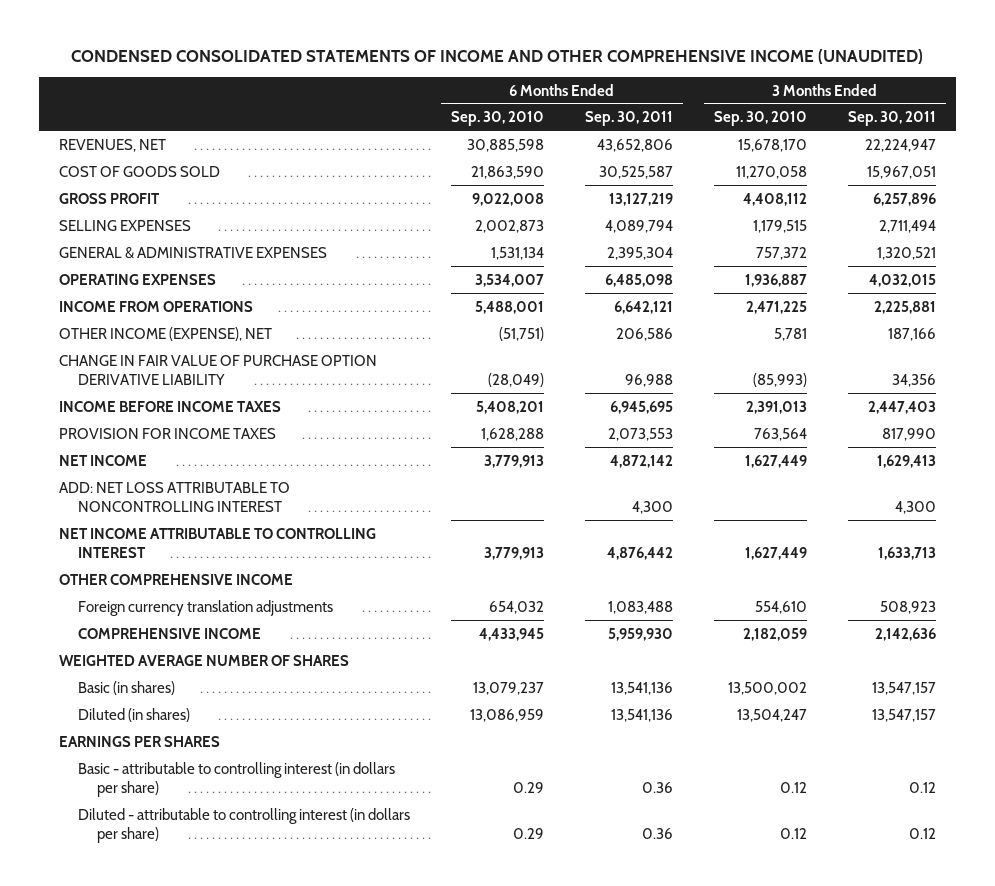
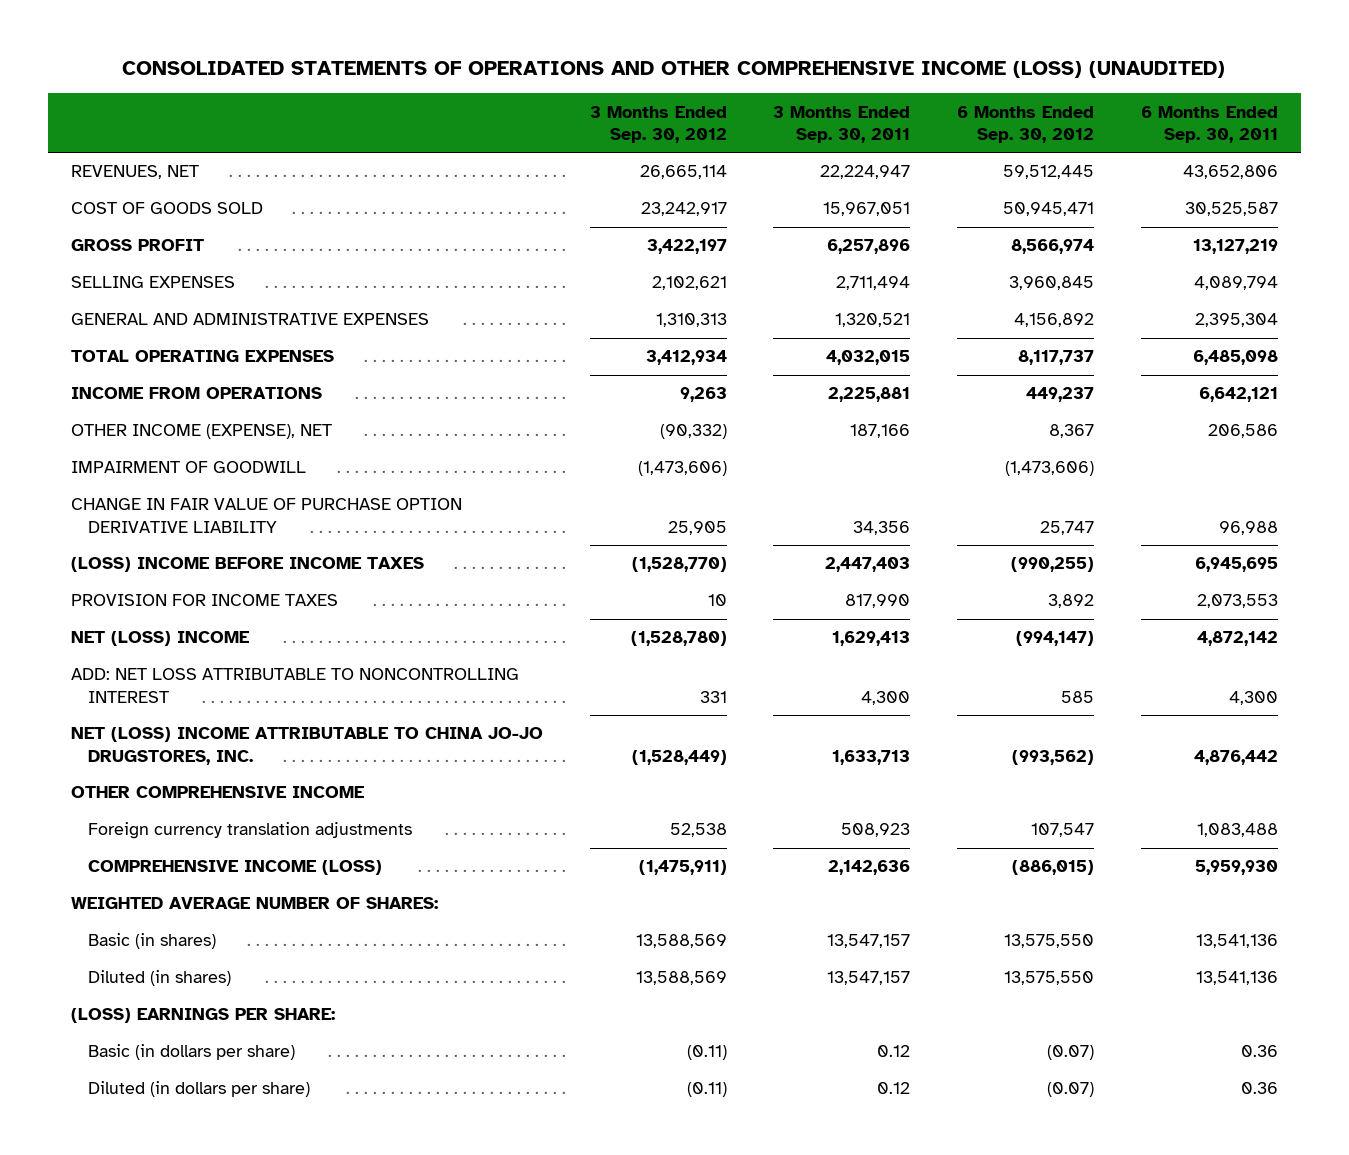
- CONDENSED CONSOLIDATED STATEMENTS OF INCOME AND OTHER COMPREHENSIVE INCOME (UNAUDITED)
+ CONSOLIDATED STATEMENTS OF OPERATIONS AND OTHER COMPREHENSIVE INCOME (LOSS) (UNAUDITED)
- | 6 Months Ended Sep. 30, 2010 | 6 Months Ended Sep. 30, 2011 | 3 Months Ended Sep. 30, 2010 | 3 Months Ended Sep. 30, 2011
+ | 3 Months Ended Sep. 30, 2012 | 3 Months Ended Sep. 30, 2011 | 6 Months Ended Sep. 30, 2012 | 6 Months Ended Sep. 30, 2011
- GENERAL & ADMINISTRATIVE EXPENSES | 1,531,134 | 2,395,304 | 757,372 | 1,320,521
- OPERATING EXPENSES | 3,534,007 | 6,485,098 | 1,936,887 | 4,032,015
+ GENERAL AND ADMINISTRATIVE EXPENSES | 1,310,313 | 1,320,521 | 4,156,892 | 2,395,304
+ TOTAL OPERATING EXPENSES | 3,412,934 | 4,032,015 | 8,117,737 | 6,485,098
+ IMPAIRMENT OF GOODWILL | (1,473,606) | | (1,473,606) |
- INCOME BEFORE INCOME TAXES | 5,408,201 | 6,945,695 | 2,391,013 | 2,447,403
+ (LOSS) INCOME BEFORE INCOME TAXES | (1,528,770) | 2,447,403 | (990,255) | 6,945,695
- NET INCOME | 3,779,913 | 4,872,142 | 1,627,449 | 1,629,413
+ NET (LOSS) INCOME | (1,528,780) | 1,629,413 | (994,147) | 4,872,142
- NET INCOME ATTRIBUTABLE TO CONTROLLING INTEREST | 3,779,913 | 4,876,442 | 1,627,449 | 1,633,713
+ NET (LOSS) INCOME ATTRIBUTABLE TO CHINA JO-JO DRUGSTORES, INC. | (1,528,449) | 1,633,713 | (993,562) | 4,876,442
- COMPREHENSIVE INCOME | 4,433,945 | 5,959,930 | 2,182,059 | 2,142,636
- WEIGHTED AVERAGE NUMBER OF SHARES
+ COMPREHENSIVE INCOME (LOSS) | (1,475,911) | 2,142,636 | (886,015) | 5,959,930
+ WEIGHTED AVERAGE NUMBER OF SHARES:
- EARNINGS PER SHARES
- Basic - attributable to controlling interest (in dollars per share) | 0.29 | 0.36 | 0.12 | 0.12
- Diluted - attributable to controlling interest (in dollars per share) | 0.29 | 0.36 | 0.12 | 0.12
+ (LOSS) EARNINGS PER SHARE:
+ Basic (in dollars per share) | (0.11) | 0.12 | (0.07) | 0.36
+ Diluted (in dollars per share) | (0.11) | 0.12 | (0.07) | 0.36

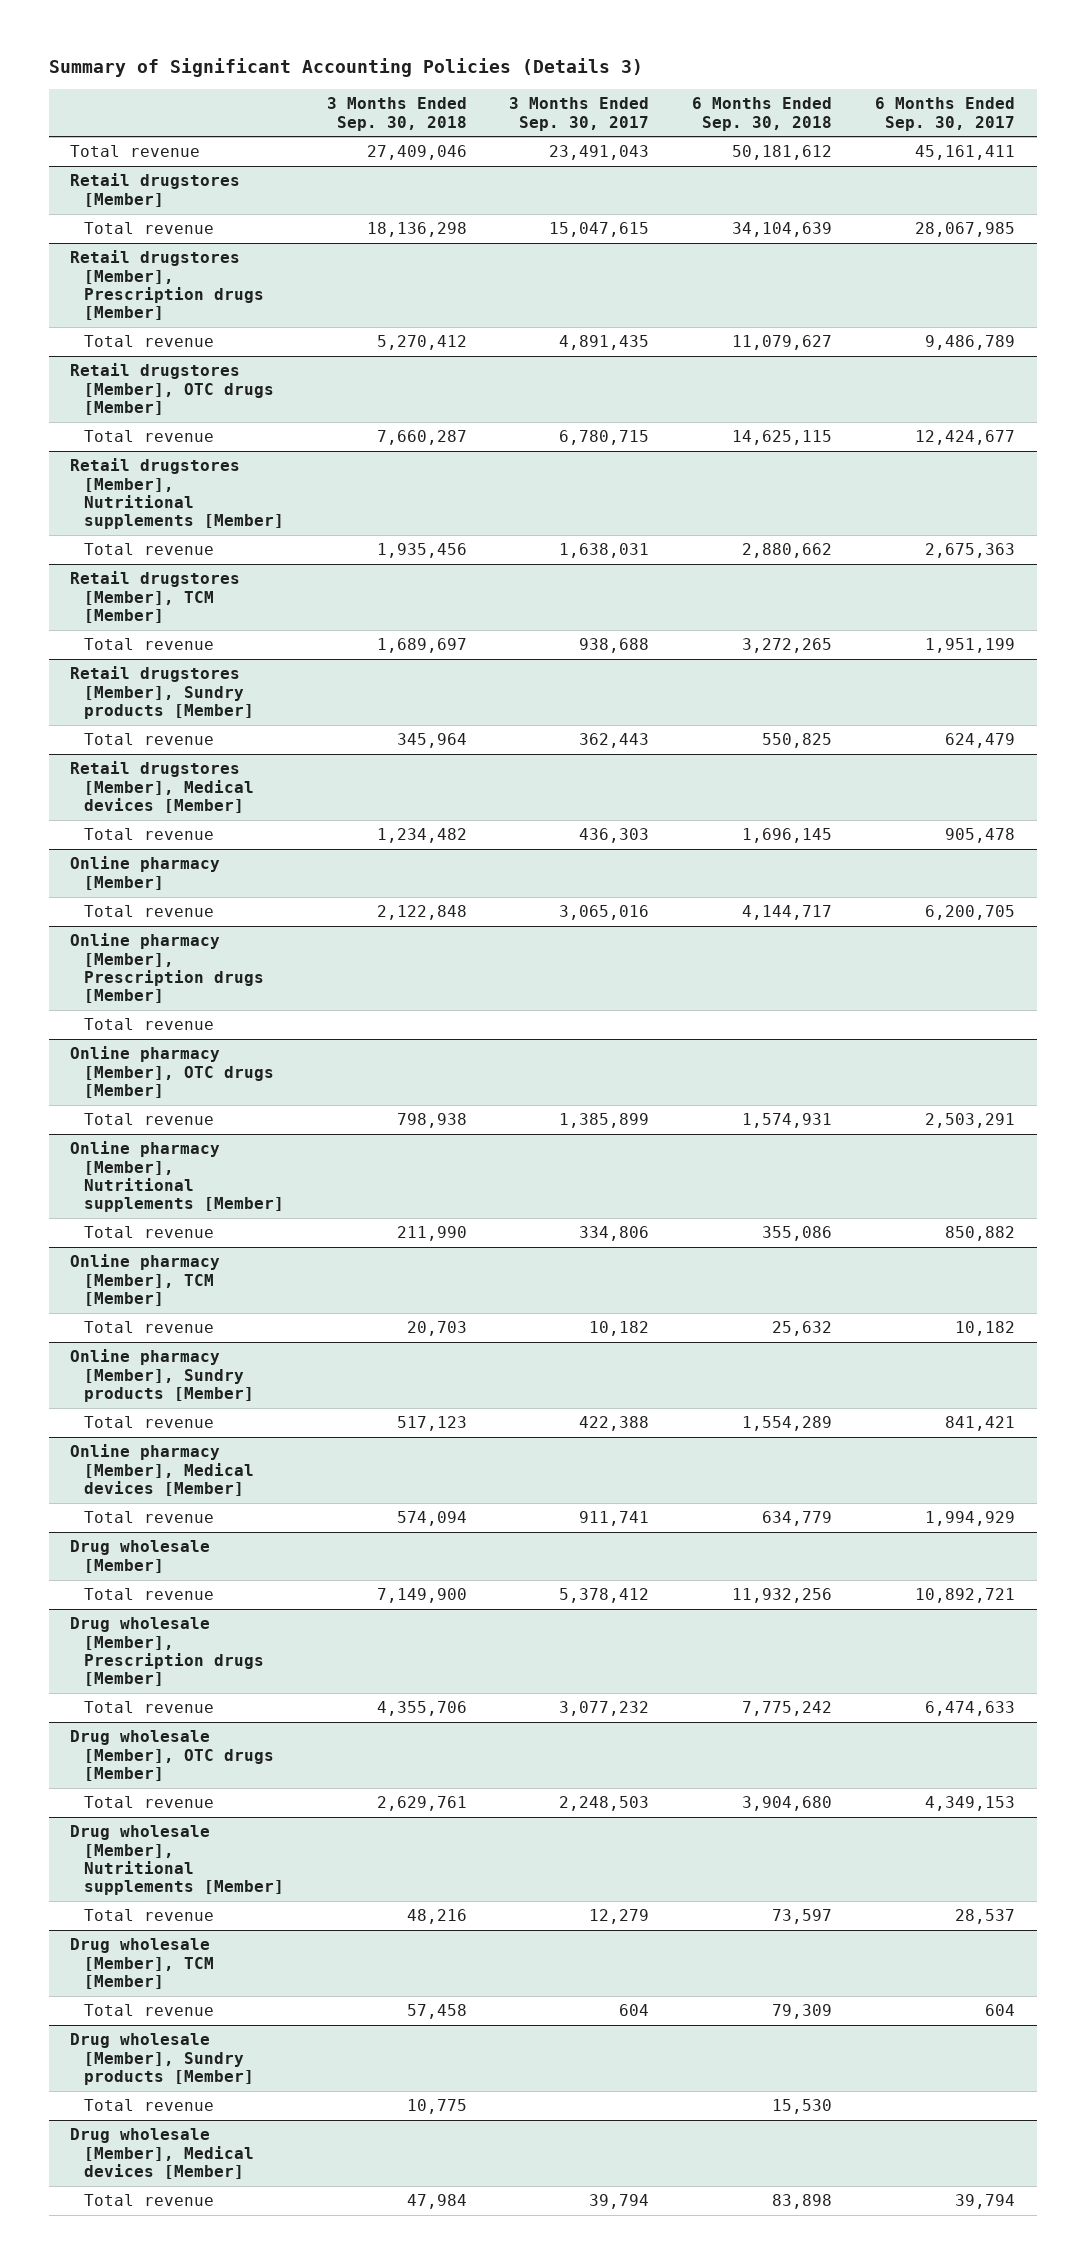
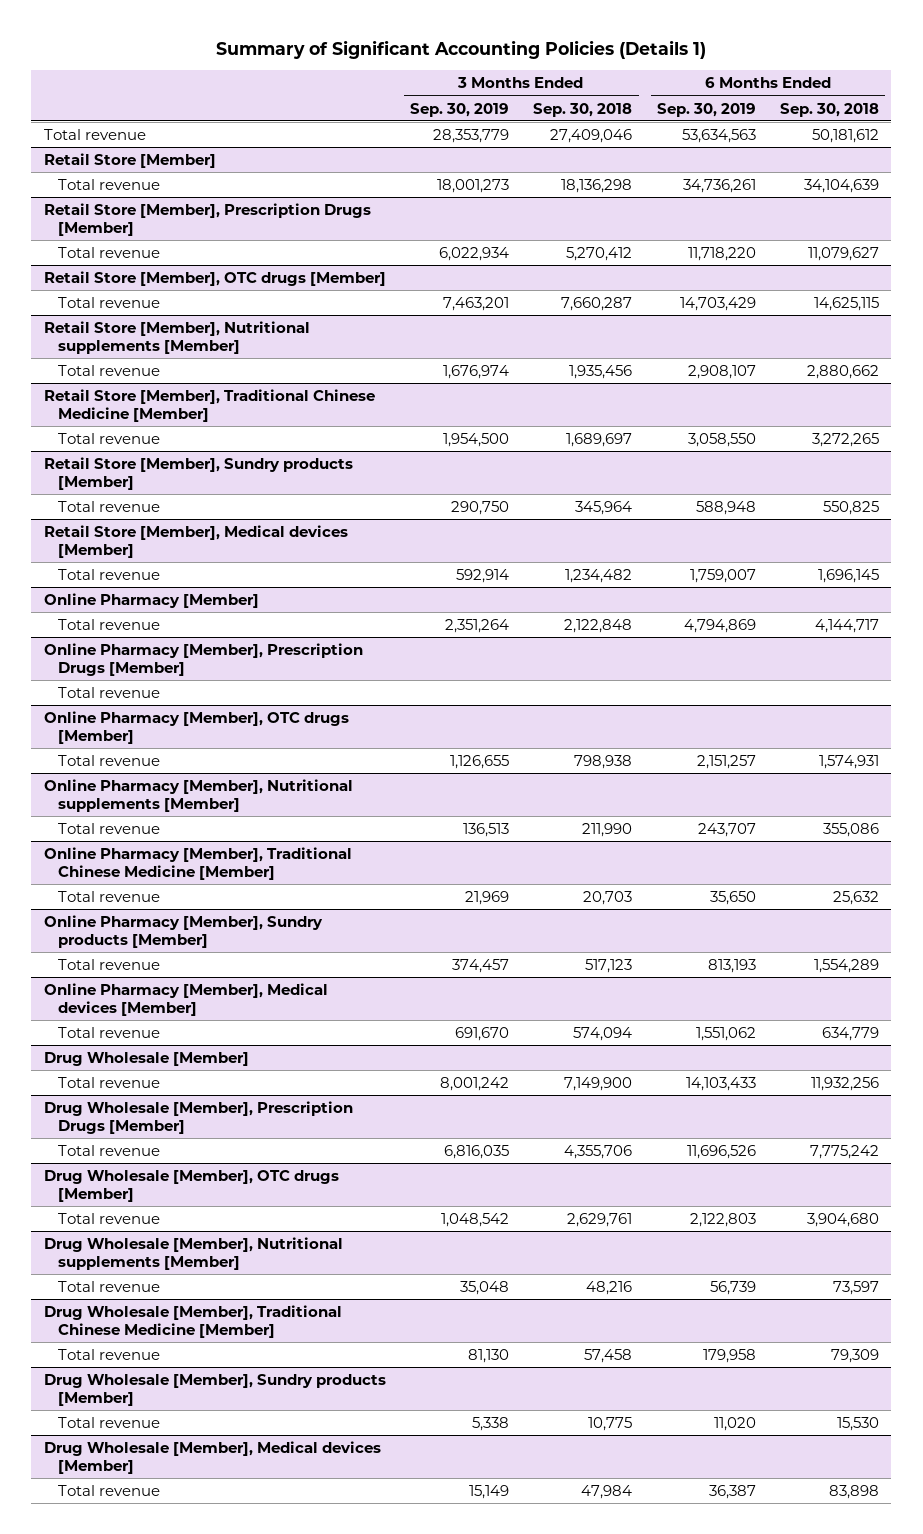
- Summary of Significant Accounting Policies (Details 3)
+ Summary of Significant Accounting Policies (Details 1)
- | 3 Months Ended Sep. 30, 2018 | 3 Months Ended Sep. 30, 2017 | 6 Months Ended Sep. 30, 2018 | 6 Months Ended Sep. 30, 2017
+ | 3 Months Ended Sep. 30, 2019 | 3 Months Ended Sep. 30, 2018 | 6 Months Ended Sep. 30, 2019 | 6 Months Ended Sep. 30, 2018
- Retail drugstores [Member]
+ Retail Store [Member]
- Retail drugstores [Member], Prescription drugs [Member]
+ Retail Store [Member], Prescription Drugs [Member]
- Retail drugstores [Member], OTC drugs [Member]
+ Retail Store [Member], OTC drugs [Member]
- Retail drugstores [Member], Nutritional supplements [Member]
+ Retail Store [Member], Nutritional supplements [Member]
- Retail drugstores [Member], TCM [Member]
+ Retail Store [Member], Traditional Chinese Medicine [Member]
- Retail drugstores [Member], Sundry products [Member]
+ Retail Store [Member], Sundry products [Member]
- Retail drugstores [Member], Medical devices [Member]
+ Retail Store [Member], Medical devices [Member]
- Online pharmacy [Member]
+ Online Pharmacy [Member]
- Online pharmacy [Member], Prescription drugs [Member]
+ Online Pharmacy [Member], Prescription Drugs [Member]
- Online pharmacy [Member], OTC drugs [Member]
+ Online Pharmacy [Member], OTC drugs [Member]
- Online pharmacy [Member], Nutritional supplements [Member]
+ Online Pharmacy [Member], Nutritional supplements [Member]
- Online pharmacy [Member], TCM [Member]
+ Online Pharmacy [Member], Traditional Chinese Medicine [Member]
- Online pharmacy [Member], Sundry products [Member]
+ Online Pharmacy [Member], Sundry products [Member]
- Online pharmacy [Member], Medical devices [Member]
+ Online Pharmacy [Member], Medical devices [Member]
- Drug wholesale [Member]
+ Drug Wholesale [Member]
- Drug wholesale [Member], Prescription drugs [Member]
+ Drug Wholesale [Member], Prescription Drugs [Member]
- Drug wholesale [Member], OTC drugs [Member]
+ Drug Wholesale [Member], OTC drugs [Member]
- Drug wholesale [Member], Nutritional supplements [Member]
+ Drug Wholesale [Member], Nutritional supplements [Member]
- Drug wholesale [Member], TCM [Member]
+ Drug Wholesale [Member], Traditional Chinese Medicine [Member]
- Drug wholesale [Member], Sundry products [Member]
+ Drug Wholesale [Member], Sundry products [Member]
- Drug wholesale [Member], Medical devices [Member]
+ Drug Wholesale [Member], Medical devices [Member]

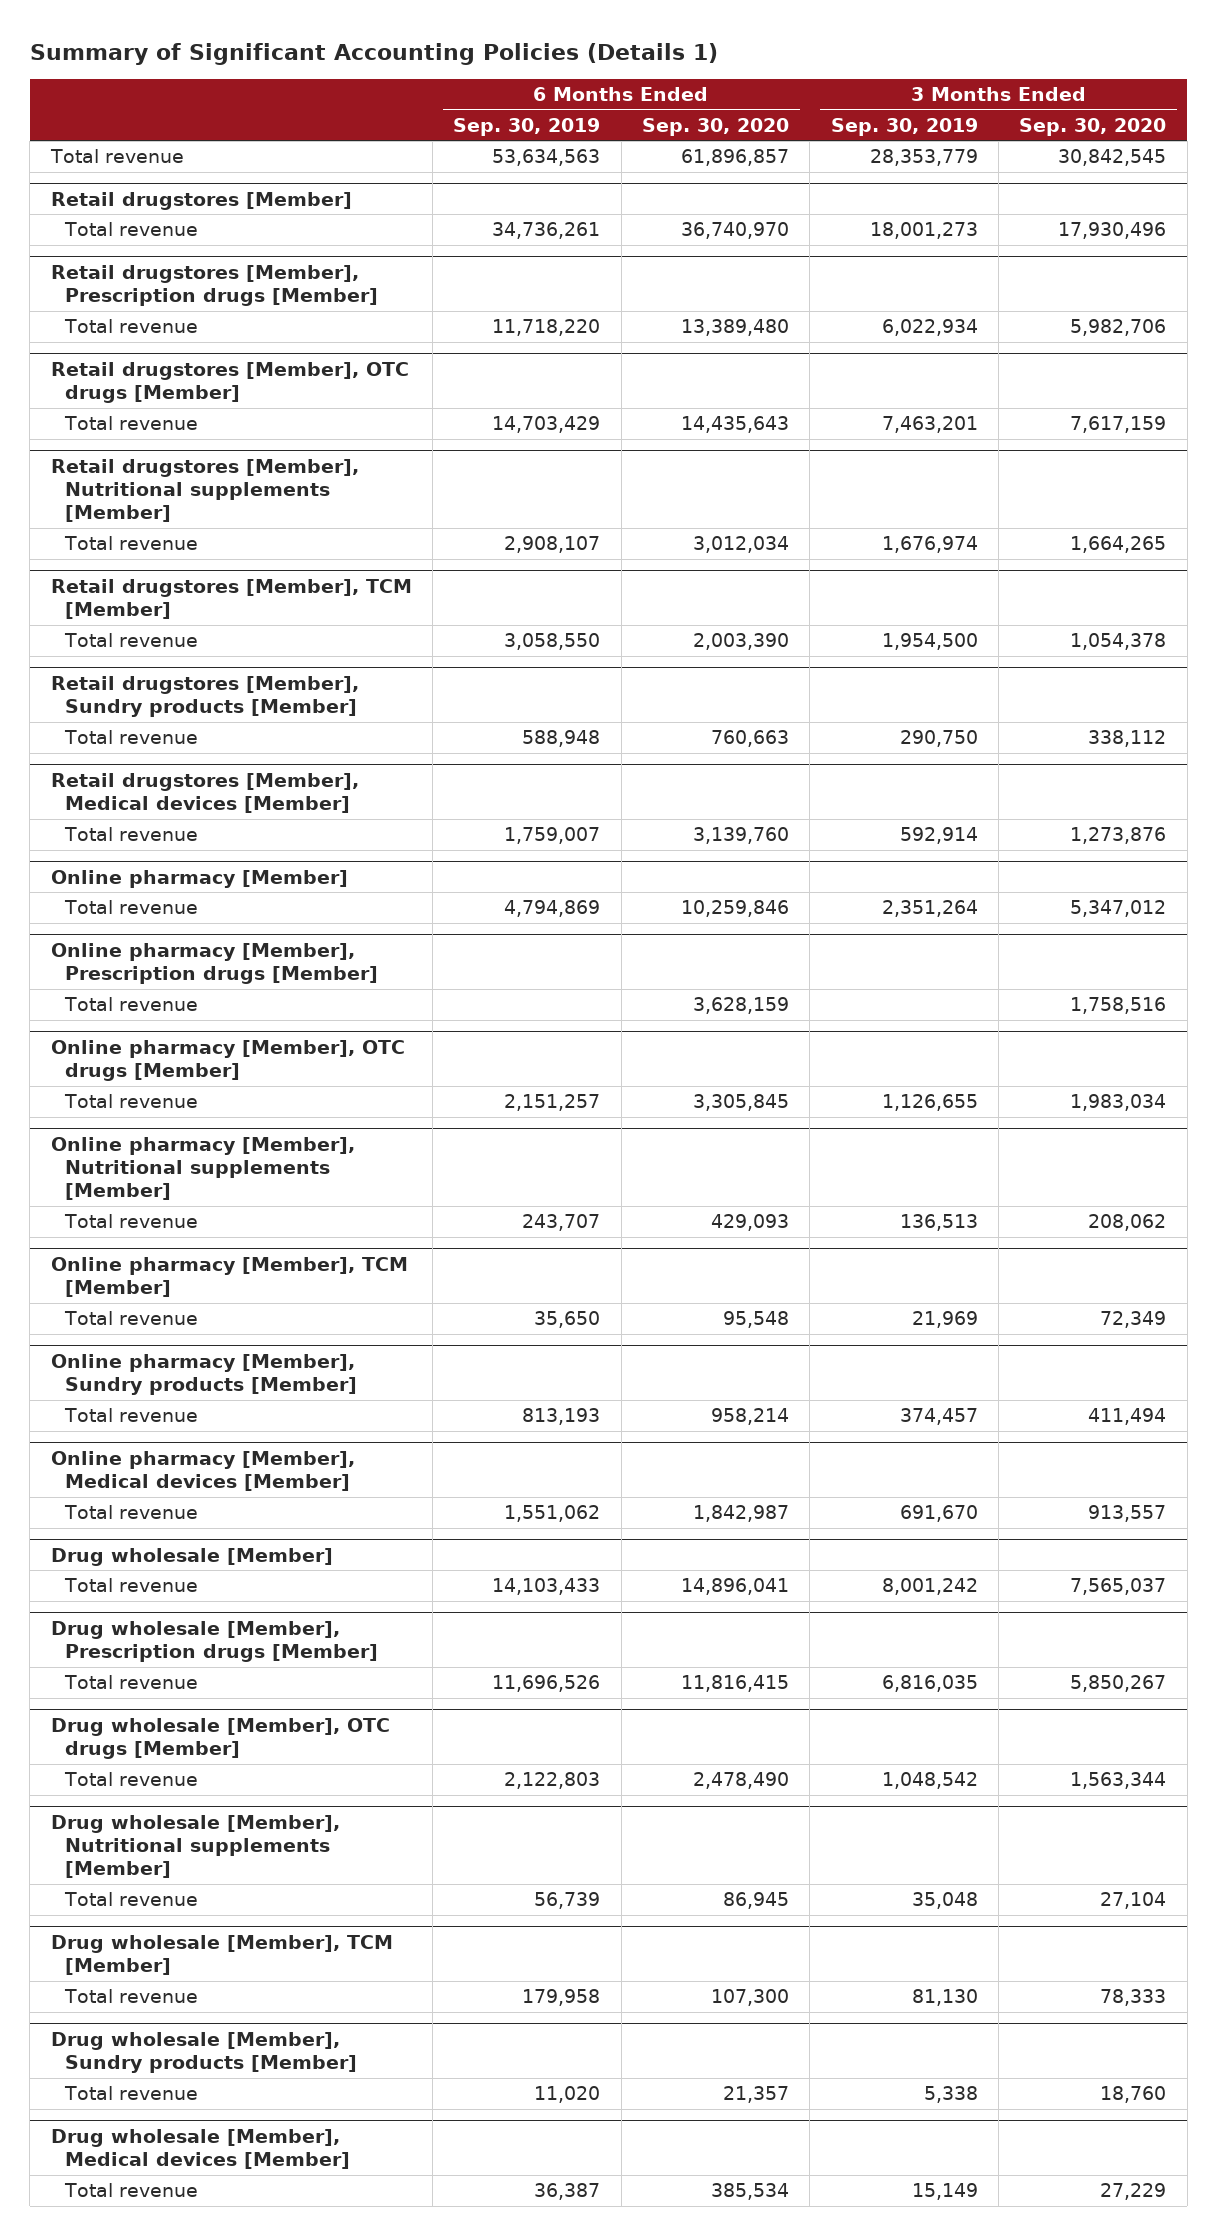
- | 3 Months Ended Sep. 30, 2019 | 3 Months Ended Sep. 30, 2018 | 6 Months Ended Sep. 30, 2019 | 6 Months Ended Sep. 30, 2018
+ | 6 Months Ended Sep. 30, 2019 | 6 Months Ended Sep. 30, 2020 | 3 Months Ended Sep. 30, 2019 | 3 Months Ended Sep. 30, 2020
- Retail Store [Member]
+ Retail drugstores [Member]
- Retail Store [Member], Prescription Drugs [Member]
+ Retail drugstores [Member], Prescription drugs [Member]
- Retail Store [Member], OTC drugs [Member]
+ Retail drugstores [Member], OTC drugs [Member]
- Retail Store [Member], Nutritional supplements [Member]
+ Retail drugstores [Member], Nutritional supplements [Member]
- Retail Store [Member], Traditional Chinese Medicine [Member]
+ Retail drugstores [Member], TCM [Member]
- Retail Store [Member], Sundry products [Member]
+ Retail drugstores [Member], Sundry products [Member]
- Retail Store [Member], Medical devices [Member]
+ Retail drugstores [Member], Medical devices [Member]
- Online Pharmacy [Member]
+ Online pharmacy [Member]
- Online Pharmacy [Member], Prescription Drugs [Member]
+ Online pharmacy [Member], Prescription drugs [Member]
- Online Pharmacy [Member], OTC drugs [Member]
+ Online pharmacy [Member], OTC drugs [Member]
- Online Pharmacy [Member], Nutritional supplements [Member]
+ Online pharmacy [Member], Nutritional supplements [Member]
- Online Pharmacy [Member], Traditional Chinese Medicine [Member]
+ Online pharmacy [Member], TCM [Member]
- Online Pharmacy [Member], Sundry products [Member]
+ Online pharmacy [Member], Sundry products [Member]
- Online Pharmacy [Member], Medical devices [Member]
+ Online pharmacy [Member], Medical devices [Member]
- Drug Wholesale [Member]
+ Drug wholesale [Member]
- Drug Wholesale [Member], Prescription Drugs [Member]
+ Drug wholesale [Member], Prescription drugs [Member]
- Drug Wholesale [Member], OTC drugs [Member]
+ Drug wholesale [Member], OTC drugs [Member]
- Drug Wholesale [Member], Nutritional supplements [Member]
+ Drug wholesale [Member], Nutritional supplements [Member]
- Drug Wholesale [Member], Traditional Chinese Medicine [Member]
+ Drug wholesale [Member], TCM [Member]
- Drug Wholesale [Member], Sundry products [Member]
+ Drug wholesale [Member], Sundry products [Member]
- Drug Wholesale [Member], Medical devices [Member]
+ Drug wholesale [Member], Medical devices [Member]

